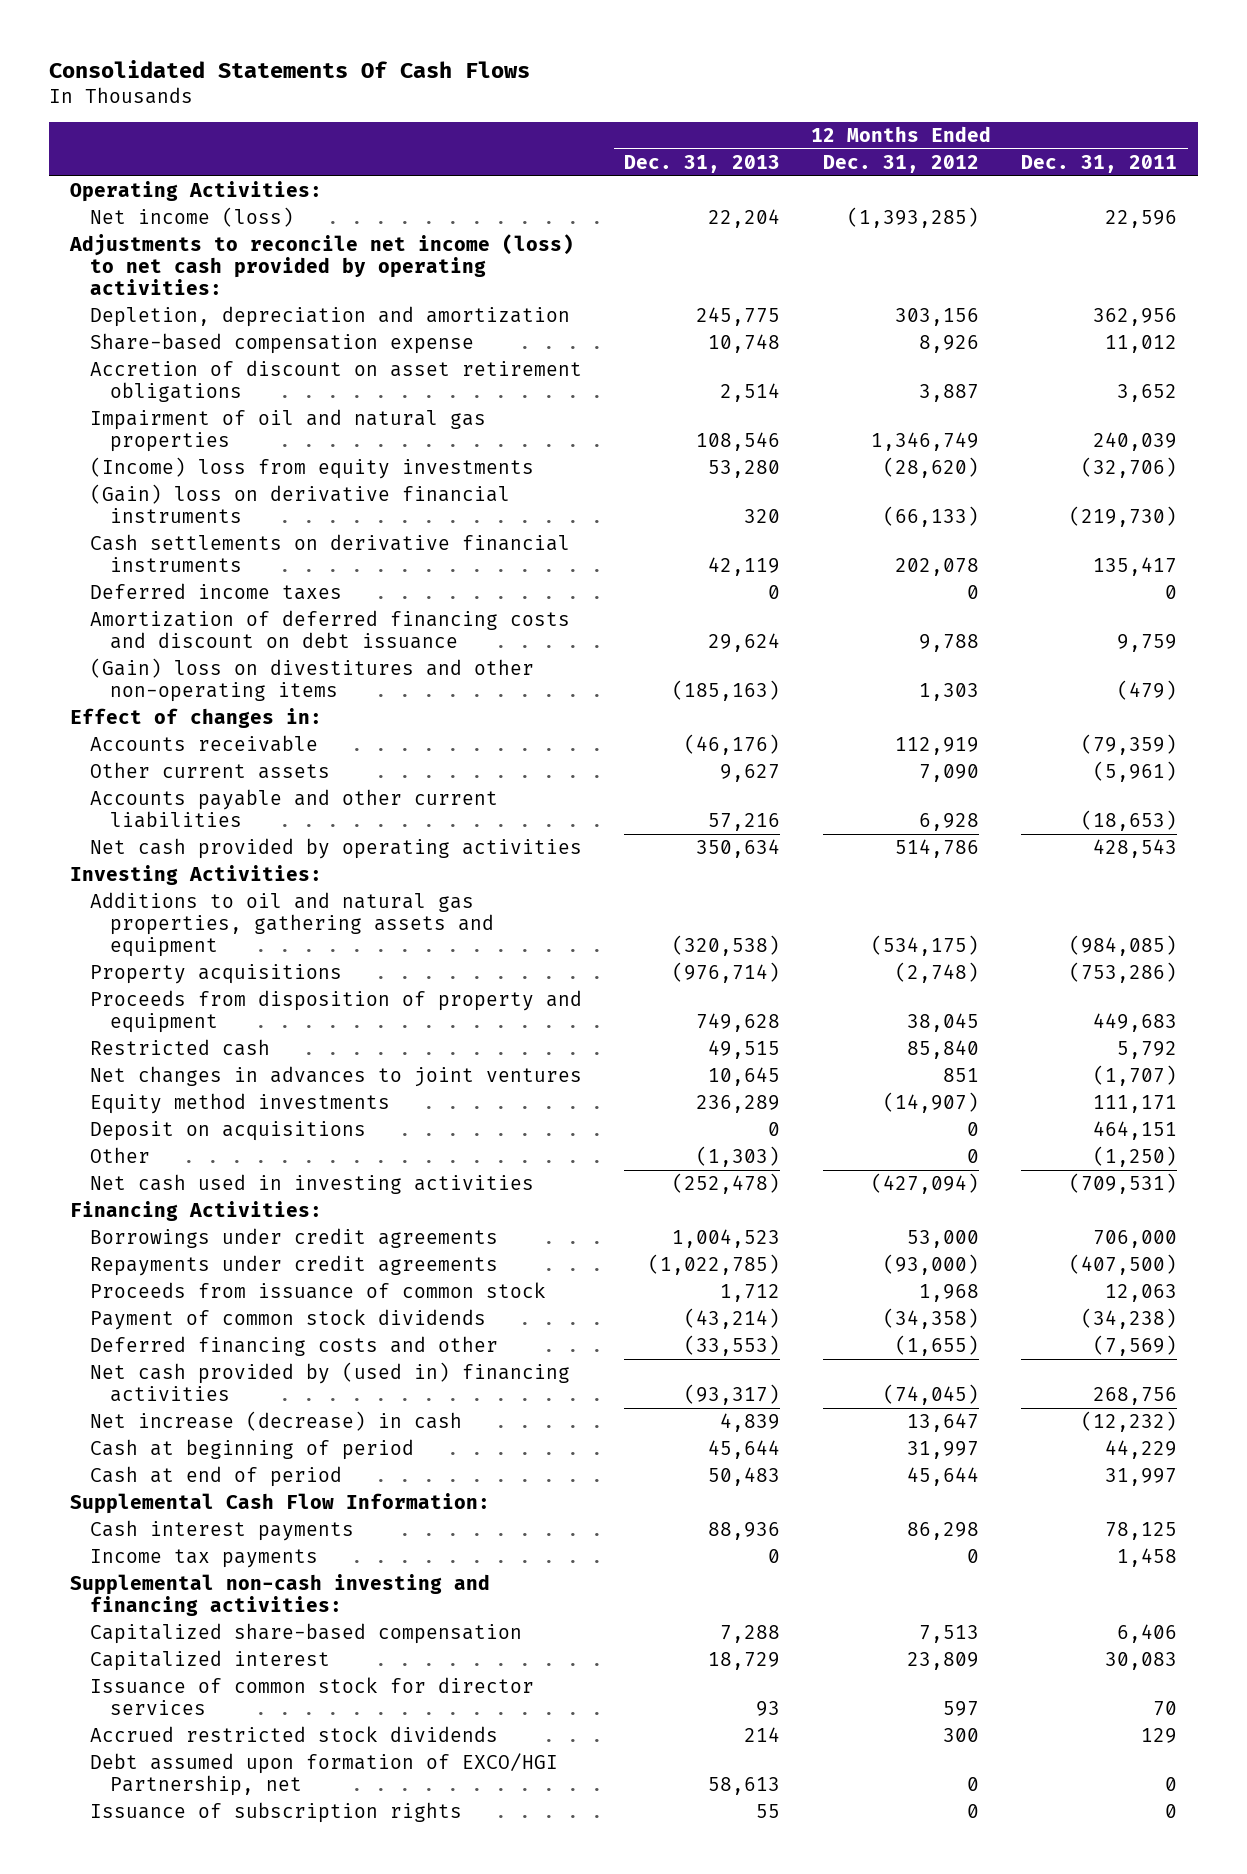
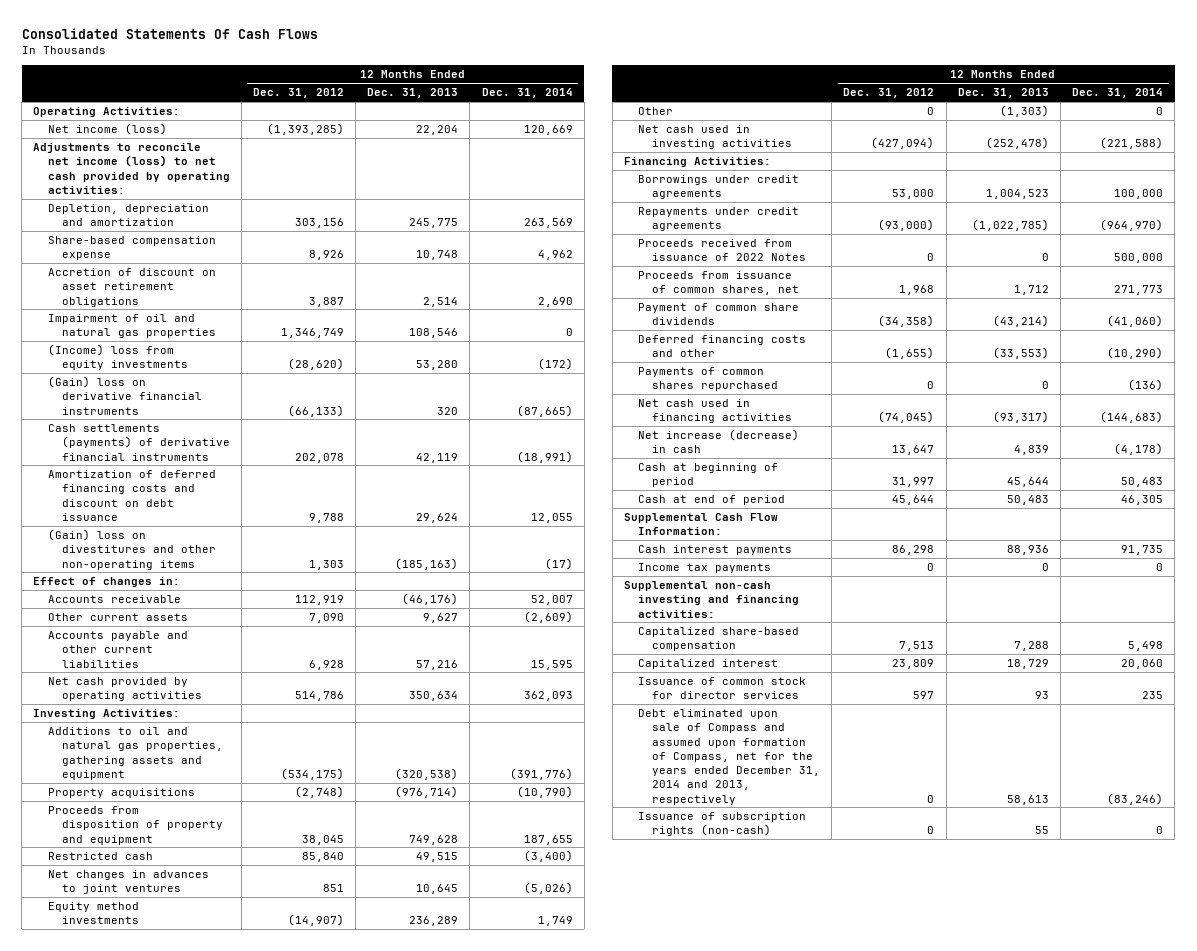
- | 12 Months Ended Dec. 31, 2013 | 12 Months Ended Dec. 31, 2012 | 12 Months Ended Dec. 31, 2011
+ | 12 Months Ended Dec. 31, 2012 | 12 Months Ended Dec. 31, 2013 | 12 Months Ended Dec. 31, 2014
- Cash settlements on derivative financial instruments | 42,119 | 202,078 | 135,417
- Deferred income taxes | 0 | 0 | 0
+ Cash settlements (payments) of derivative financial instruments | 202,078 | 42,119 | (18,991)
- Deposit on acquisitions | 0 | 0 | 464,151
- Proceeds from issuance of common stock | 1,712 | 1,968 | 12,063
- Payment of common stock dividends | (43,214) | (34,358) | (34,238)
+ Proceeds received from issuance of 2022 Notes | 0 | 0 | 500,000
+ Proceeds from issuance of common shares, net | 1,968 | 1,712 | 271,773
+ Payment of common share dividends | (34,358) | (43,214) | (41,060)
- Net cash provided by (used in) financing activities | (93,317) | (74,045) | 268,756
+ Payments of common shares repurchased | 0 | 0 | (136)
+ Net cash used in financing activities | (74,045) | (93,317) | (144,683)
- Accrued restricted stock dividends | 214 | 300 | 129
- Debt assumed upon formation of EXCO/HGI Partnership, net | 58,613 | 0 | 0
- Issuance of subscription rights | 55 | 0 | 0
+ Debt eliminated upon sale of Compass and assumed upon formation of Compass, net for the years ended December 31, 2014 and 2013, respectively | 0 | 58,613 | (83,246)
+ Issuance of subscription rights (non-cash) | 0 | 55 | 0

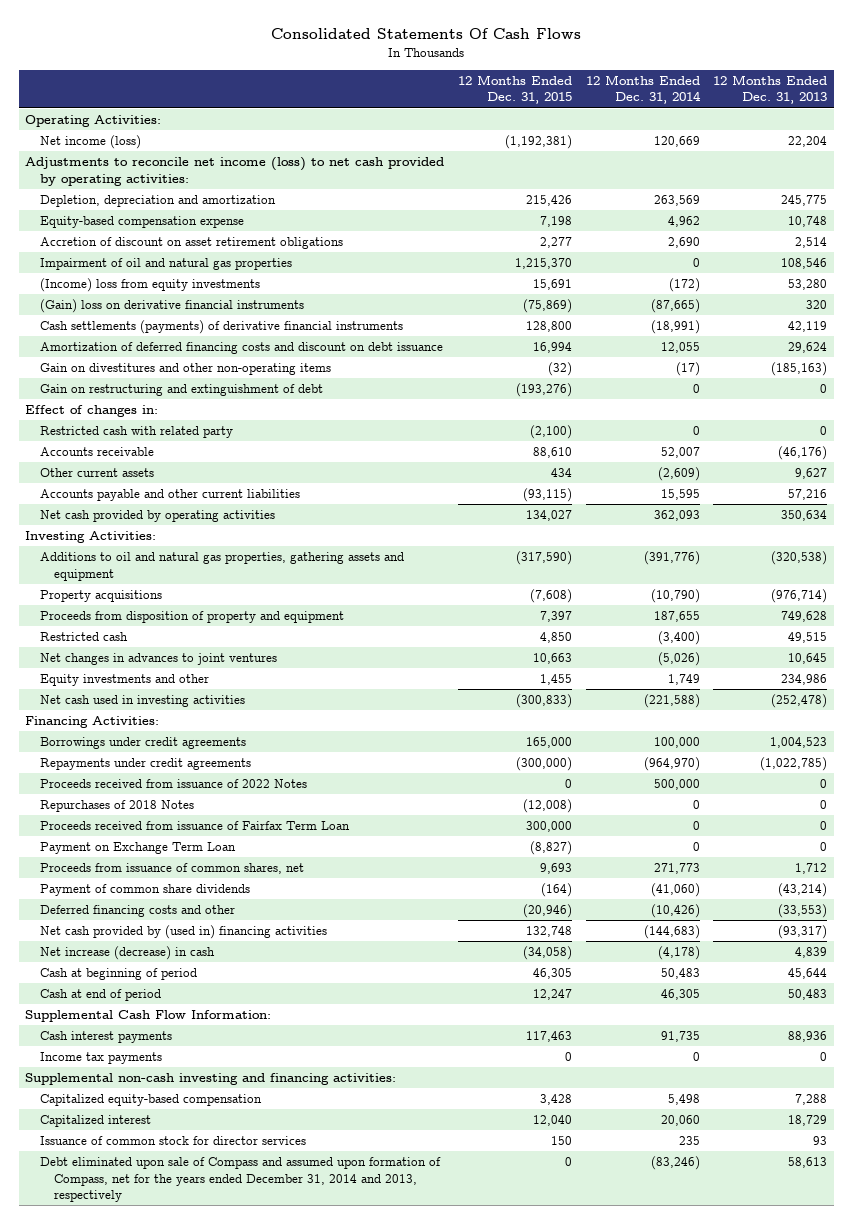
- | 12 Months Ended Dec. 31, 2012 | 12 Months Ended Dec. 31, 2013 | 12 Months Ended Dec. 31, 2014
+ | 12 Months Ended Dec. 31, 2015 | 12 Months Ended Dec. 31, 2014 | 12 Months Ended Dec. 31, 2013
- Share-based compensation expense | 8,926 | 10,748 | 4,962
+ Equity-based compensation expense | 7,198 | 4,962 | 10,748
- (Gain) loss on divestitures and other non-operating items | 1,303 | (185,163) | (17)
+ Gain on divestitures and other non-operating items | (32) | (17) | (185,163)
+ Gain on restructuring and extinguishment of debt | (193,276) | 0 | 0
+ Restricted cash with related party | (2,100) | 0 | 0
- Equity method investments | (14,907) | 236,289 | 1,749
- Other | 0 | (1,303) | 0
+ Equity investments and other | 1,455 | 1,749 | 234,986
+ Repurchases of 2018 Notes | (12,008) | 0 | 0
+ Proceeds received from issuance of Fairfax Term Loan | 300,000 | 0 | 0
+ Payment on Exchange Term Loan | (8,827) | 0 | 0
- Deferred financing costs and other | (1,655) | (33,553) | (10,290)
- Payments of common shares repurchased | 0 | 0 | (136)
- Net cash used in financing activities | (74,045) | (93,317) | (144,683)
+ Deferred financing costs and other | (20,946) | (10,426) | (33,553)
+ Net cash provided by (used in) financing activities | 132,748 | (144,683) | (93,317)
- Capitalized share-based compensation | 7,513 | 7,288 | 5,498
+ Capitalized equity-based compensation | 3,428 | 5,498 | 7,288
- Issuance of subscription rights (non-cash) | 0 | 55 | 0

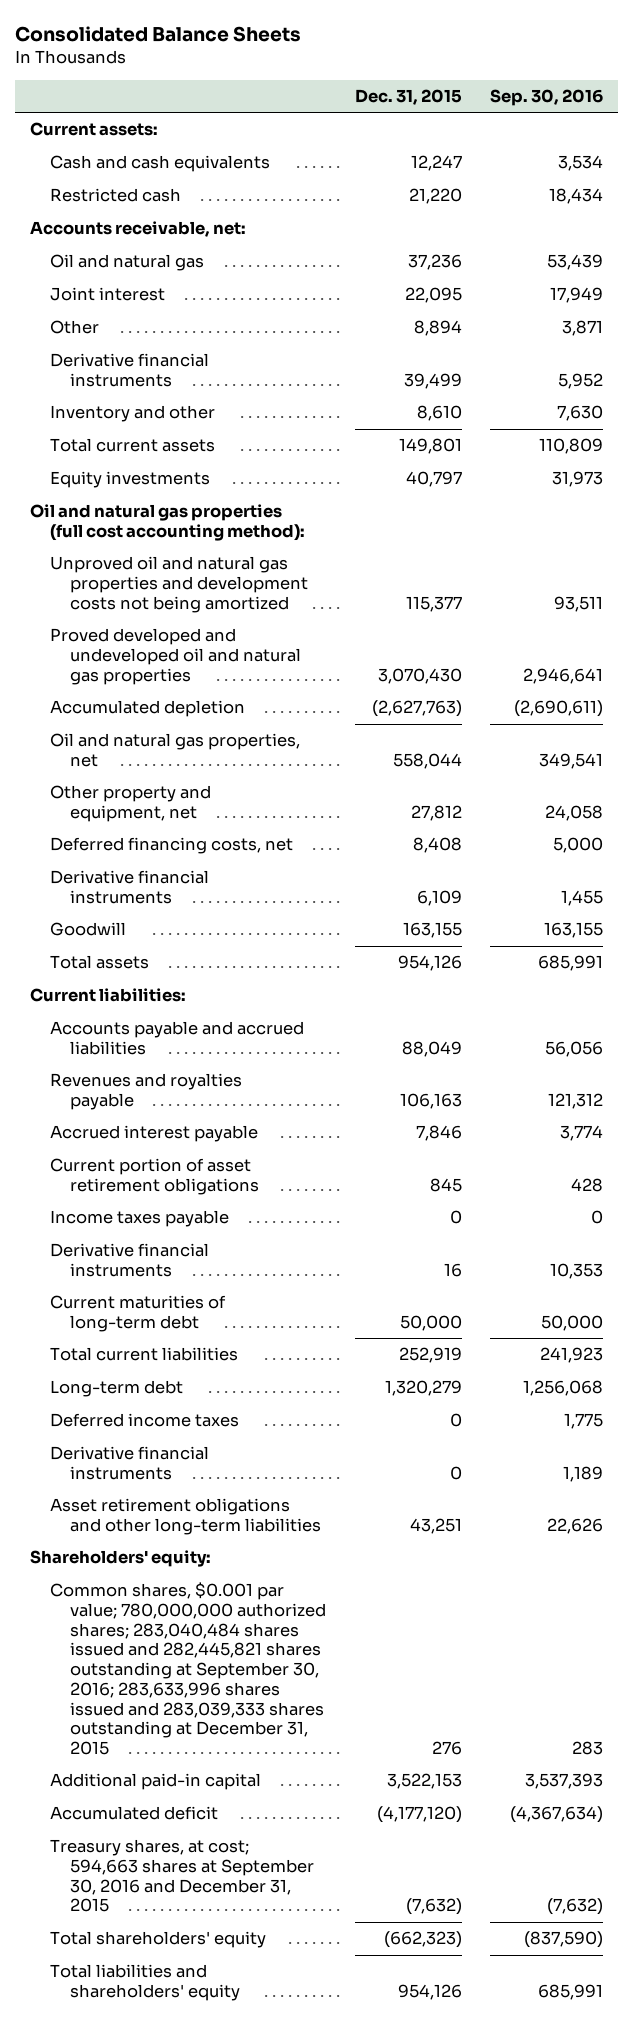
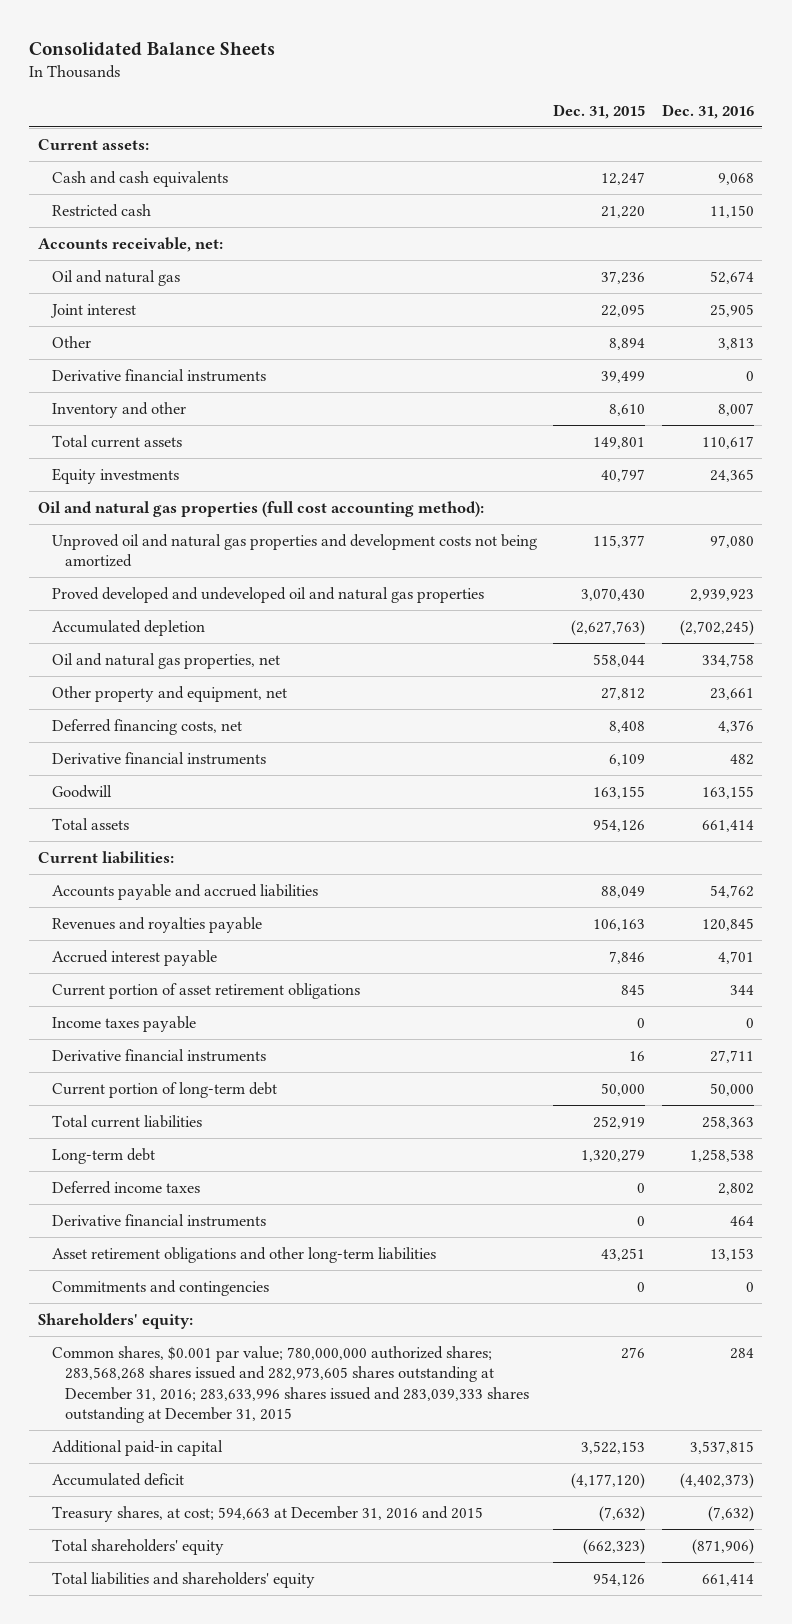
- | Dec. 31, 2015 | Sep. 30, 2016
+ | Dec. 31, 2015 | Dec. 31, 2016
- Current maturities of long-term debt | 50,000 | 50,000
+ Current portion of long-term debt | 50,000 | 50,000
+ Commitments and contingencies | 0 | 0
- Common shares, $0.001 par value; 780,000,000 authorized shares; 283,040,484 shares issued and 282,445,821 shares outstanding at September 30, 2016; 283,633,996 shares issued and 283,039,333 shares outstanding at December 31, 2015 | 276 | 283
+ Common shares, $0.001 par value; 780,000,000 authorized shares; 283,568,268 shares issued and 282,973,605 shares outstanding at December 31, 2016; 283,633,996 shares issued and 283,039,333 shares outstanding at December 31, 2015 | 276 | 284
- Treasury shares, at cost; 594,663 shares at September 30, 2016 and December 31, 2015 | (7,632) | (7,632)
+ Treasury shares, at cost; 594,663 at December 31, 2016 and 2015 | (7,632) | (7,632)

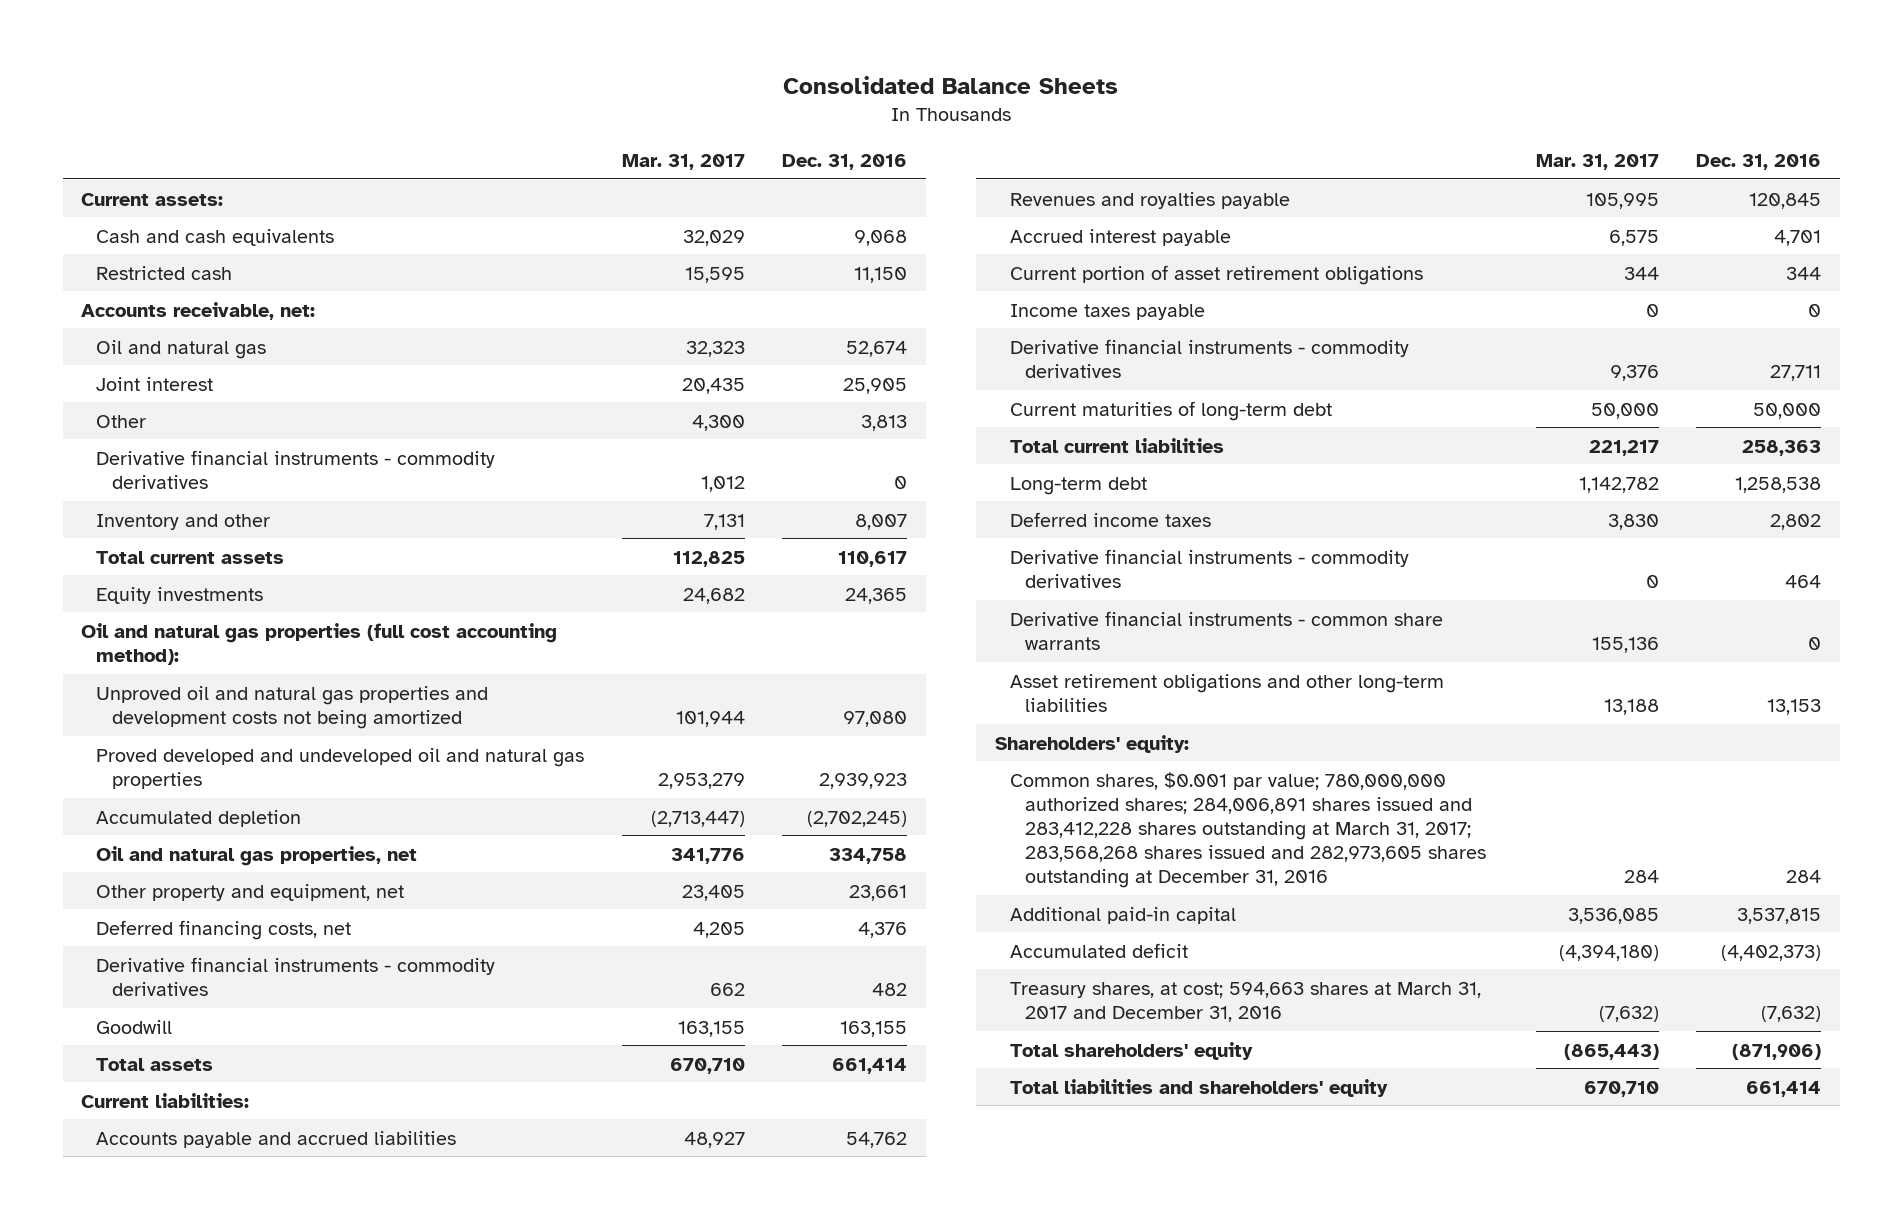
- | Dec. 31, 2015 | Dec. 31, 2016
+ | Mar. 31, 2017 | Dec. 31, 2016
- Derivative financial instruments | 39,499 | 0
+ Derivative financial instruments - commodity derivatives | 1,012 | 0
- Derivative financial instruments | 6,109 | 482
+ Derivative financial instruments - commodity derivatives | 662 | 482
- Derivative financial instruments | 16 | 27,711
- Current portion of long-term debt | 50,000 | 50,000
+ Derivative financial instruments - commodity derivatives | 9,376 | 27,711
+ Current maturities of long-term debt | 50,000 | 50,000
- Derivative financial instruments | 0 | 464
+ Derivative financial instruments - commodity derivatives | 0 | 464
+ Derivative financial instruments - common share warrants | 155,136 | 0
- Commitments and contingencies | 0 | 0
- Common shares, $0.001 par value; 780,000,000 authorized shares; 283,568,268 shares issued and 282,973,605 shares outstanding at December 31, 2016; 283,633,996 shares issued and 283,039,333 shares outstanding at December 31, 2015 | 276 | 284
+ Common shares, $0.001 par value; 780,000,000 authorized shares; 284,006,891 shares issued and 283,412,228 shares outstanding at March 31, 2017; 283,568,268 shares issued and 282,973,605 shares outstanding at December 31, 2016 | 284 | 284
- Treasury shares, at cost; 594,663 at December 31, 2016 and 2015 | (7,632) | (7,632)
+ Treasury shares, at cost; 594,663 shares at March 31, 2017 and December 31, 2016 | (7,632) | (7,632)

